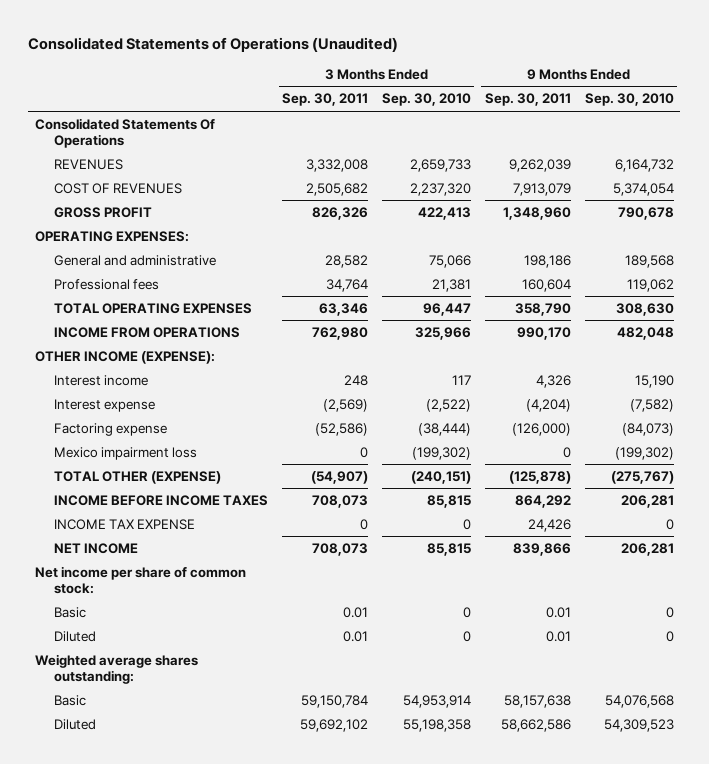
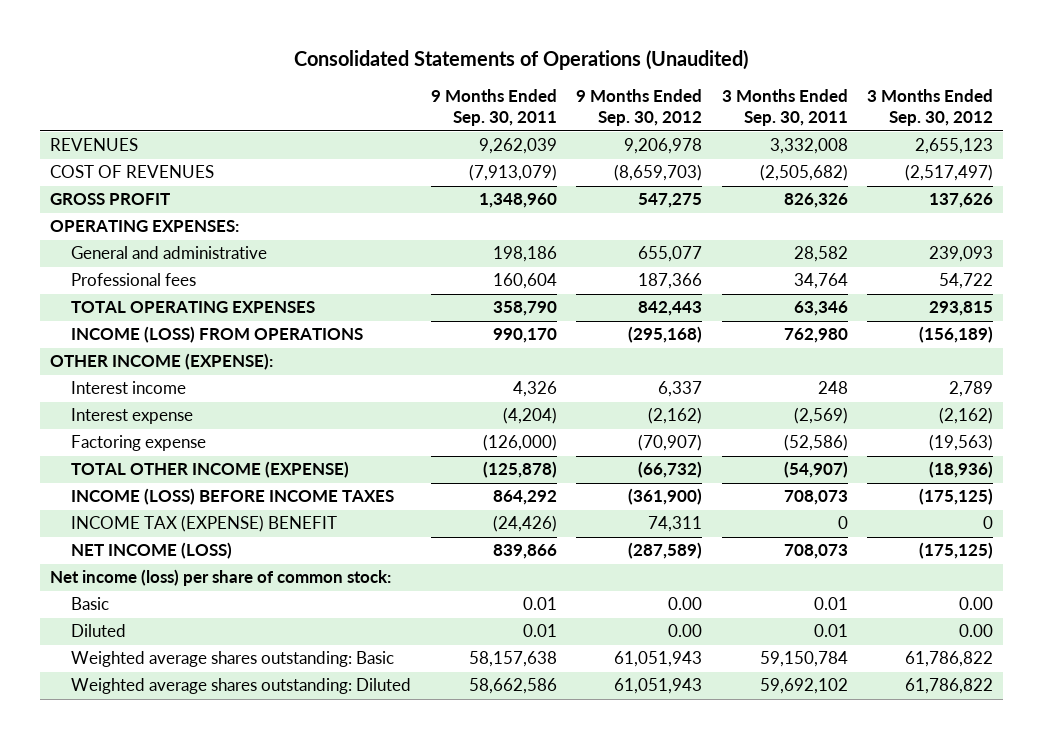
- | 3 Months Ended Sep. 30, 2011 | 3 Months Ended Sep. 30, 2010 | 9 Months Ended Sep. 30, 2011 | 9 Months Ended Sep. 30, 2010
+ | 9 Months Ended Sep. 30, 2011 | 9 Months Ended Sep. 30, 2012 | 3 Months Ended Sep. 30, 2011 | 3 Months Ended Sep. 30, 2012
- Consolidated Statements Of Operations
- COST OF REVENUES | 2,505,682 | 2,237,320 | 7,913,079 | 5,374,054
+ COST OF REVENUES | (7,913,079) | (8,659,703) | (2,505,682) | (2,517,497)
- INCOME FROM OPERATIONS | 762,980 | 325,966 | 990,170 | 482,048
+ INCOME (LOSS) FROM OPERATIONS | 990,170 | (295,168) | 762,980 | (156,189)
- Mexico impairment loss | 0 | (199,302) | 0 | (199,302)
- TOTAL OTHER (EXPENSE) | (54,907) | (240,151) | (125,878) | (275,767)
- INCOME BEFORE INCOME TAXES | 708,073 | 85,815 | 864,292 | 206,281
- INCOME TAX EXPENSE | 0 | 0 | 24,426 | 0
- NET INCOME | 708,073 | 85,815 | 839,866 | 206,281
- Net income per share of common stock:
+ TOTAL OTHER INCOME (EXPENSE) | (125,878) | (66,732) | (54,907) | (18,936)
+ INCOME (LOSS) BEFORE INCOME TAXES | 864,292 | (361,900) | 708,073 | (175,125)
+ INCOME TAX (EXPENSE) BENEFIT | (24,426) | 74,311 | 0 | 0
+ NET INCOME (LOSS) | 839,866 | (287,589) | 708,073 | (175,125)
+ Net income (loss) per share of common stock:
- Weighted average shares outstanding:
- Basic | 59,150,784 | 54,953,914 | 58,157,638 | 54,076,568
- Diluted | 59,692,102 | 55,198,358 | 58,662,586 | 54,309,523
+ Weighted average shares outstanding: Basic | 58,157,638 | 61,051,943 | 59,150,784 | 61,786,822
+ Weighted average shares outstanding: Diluted | 58,662,586 | 61,051,943 | 59,692,102 | 61,786,822

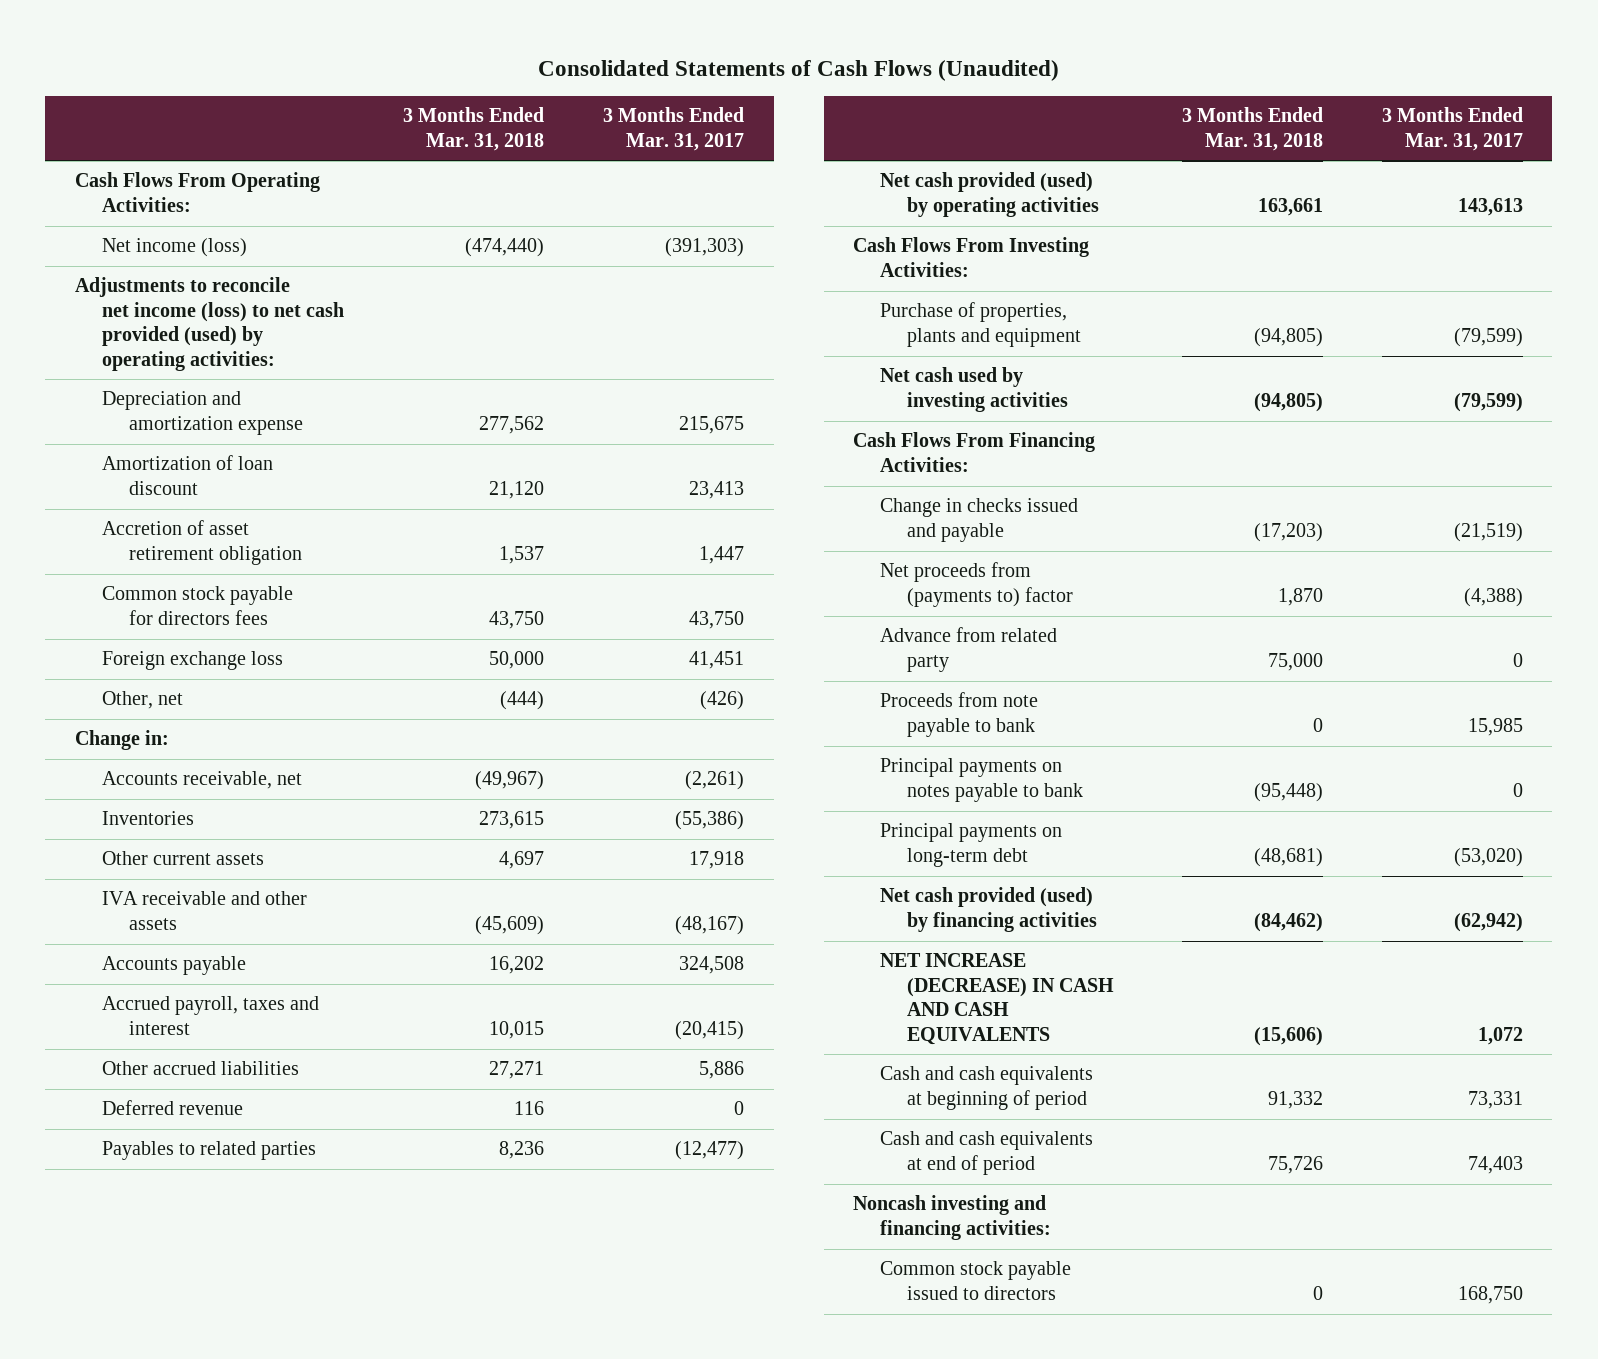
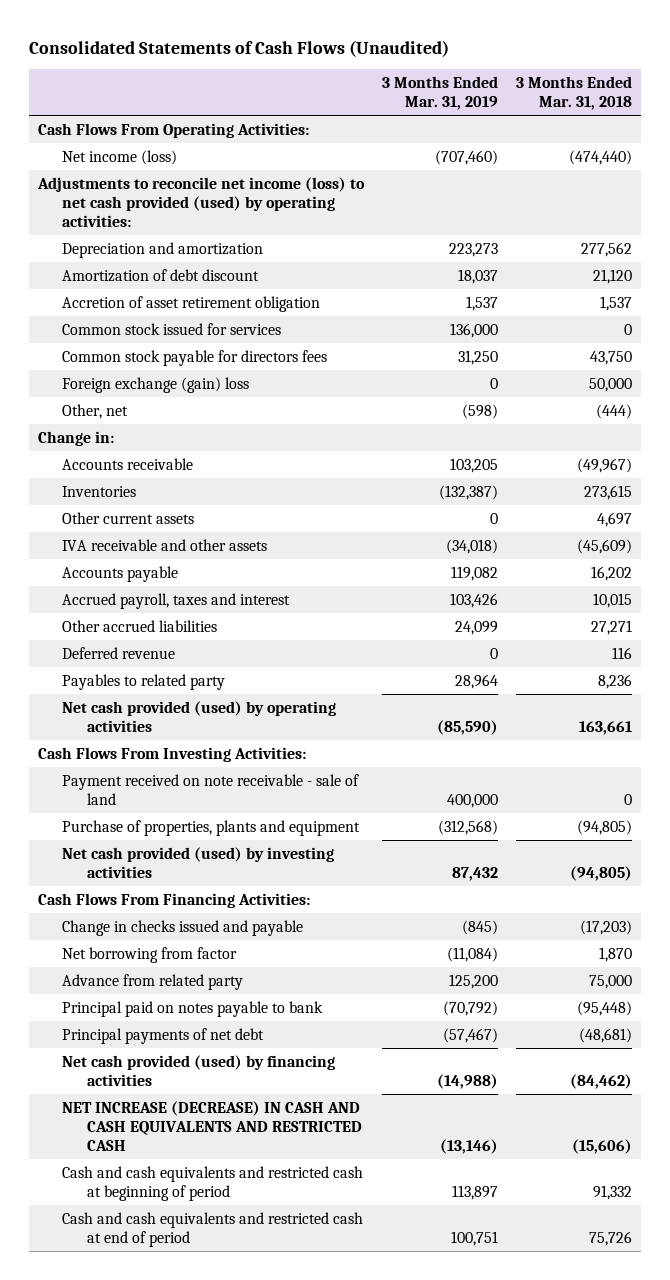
- | 3 Months Ended Mar. 31, 2018 | 3 Months Ended Mar. 31, 2017
+ | 3 Months Ended Mar. 31, 2019 | 3 Months Ended Mar. 31, 2018
- Depreciation and amortization expense | 277,562 | 215,675
- Amortization of loan discount | 21,120 | 23,413
+ Depreciation and amortization | 223,273 | 277,562
+ Amortization of debt discount | 18,037 | 21,120
+ Common stock issued for services | 136,000 | 0
- Foreign exchange loss | 50,000 | 41,451
+ Foreign exchange (gain) loss | 0 | 50,000
- Accounts receivable, net | (49,967) | (2,261)
+ Accounts receivable | 103,205 | (49,967)
- Payables to related parties | 8,236 | (12,477)
+ Payables to related party | 28,964 | 8,236
+ Payment received on note receivable - sale of land | 400,000 | 0
- Net cash used by investing activities | (94,805) | (79,599)
+ Net cash provided (used) by investing activities | 87,432 | (94,805)
- Net proceeds from (payments to) factor | 1,870 | (4,388)
+ Net borrowing from factor | (11,084) | 1,870
- Proceeds from note payable to bank | 0 | 15,985
- Principal payments on notes payable to bank | (95,448) | 0
- Principal payments on long-term debt | (48,681) | (53,020)
+ Principal paid on notes payable to bank | (70,792) | (95,448)
+ Principal payments of net debt | (57,467) | (48,681)
- NET INCREASE (DECREASE) IN CASH AND CASH EQUIVALENTS | (15,606) | 1,072
- Cash and cash equivalents at beginning of period | 91,332 | 73,331
- Cash and cash equivalents at end of period | 75,726 | 74,403
- Noncash investing and financing activities:
- Common stock payable issued to directors | 0 | 168,750
+ NET INCREASE (DECREASE) IN CASH AND CASH EQUIVALENTS AND RESTRICTED CASH | (13,146) | (15,606)
+ Cash and cash equivalents and restricted cash at beginning of period | 113,897 | 91,332
+ Cash and cash equivalents and restricted cash at end of period | 100,751 | 75,726

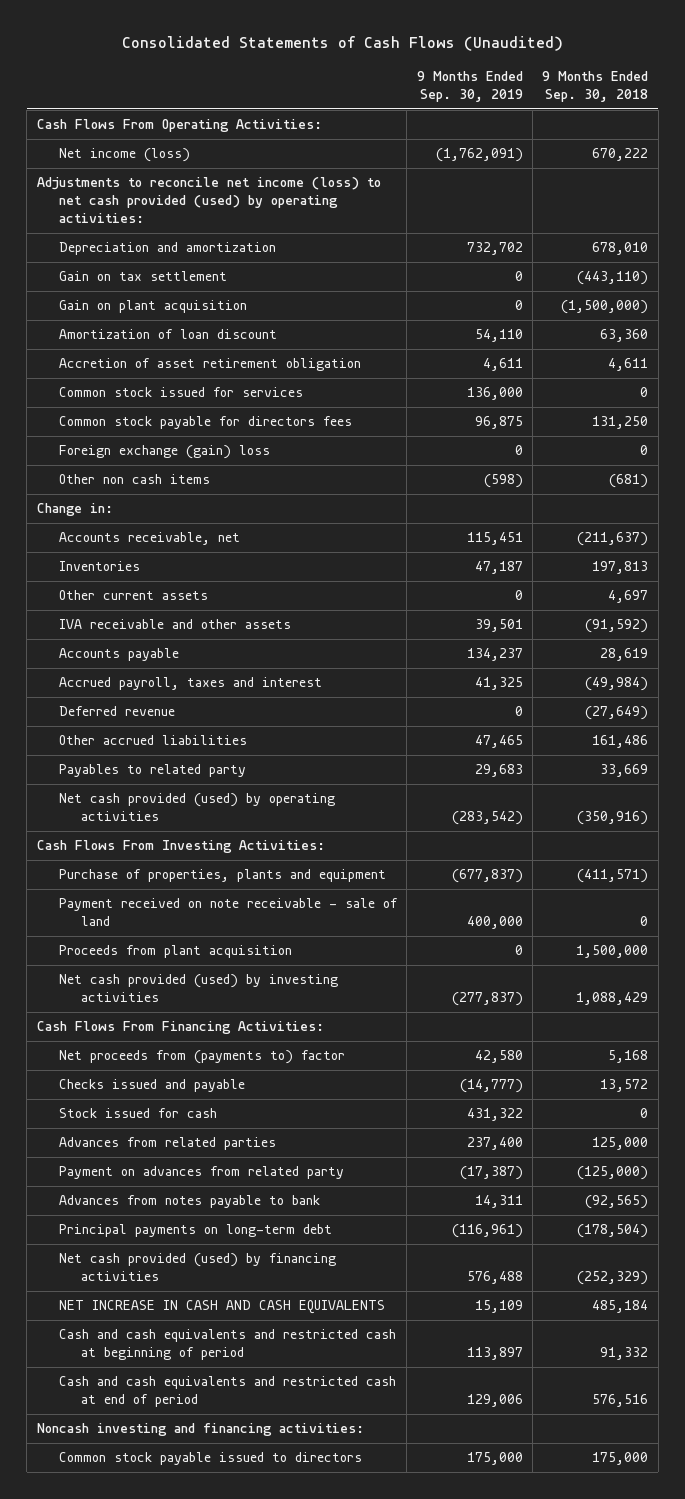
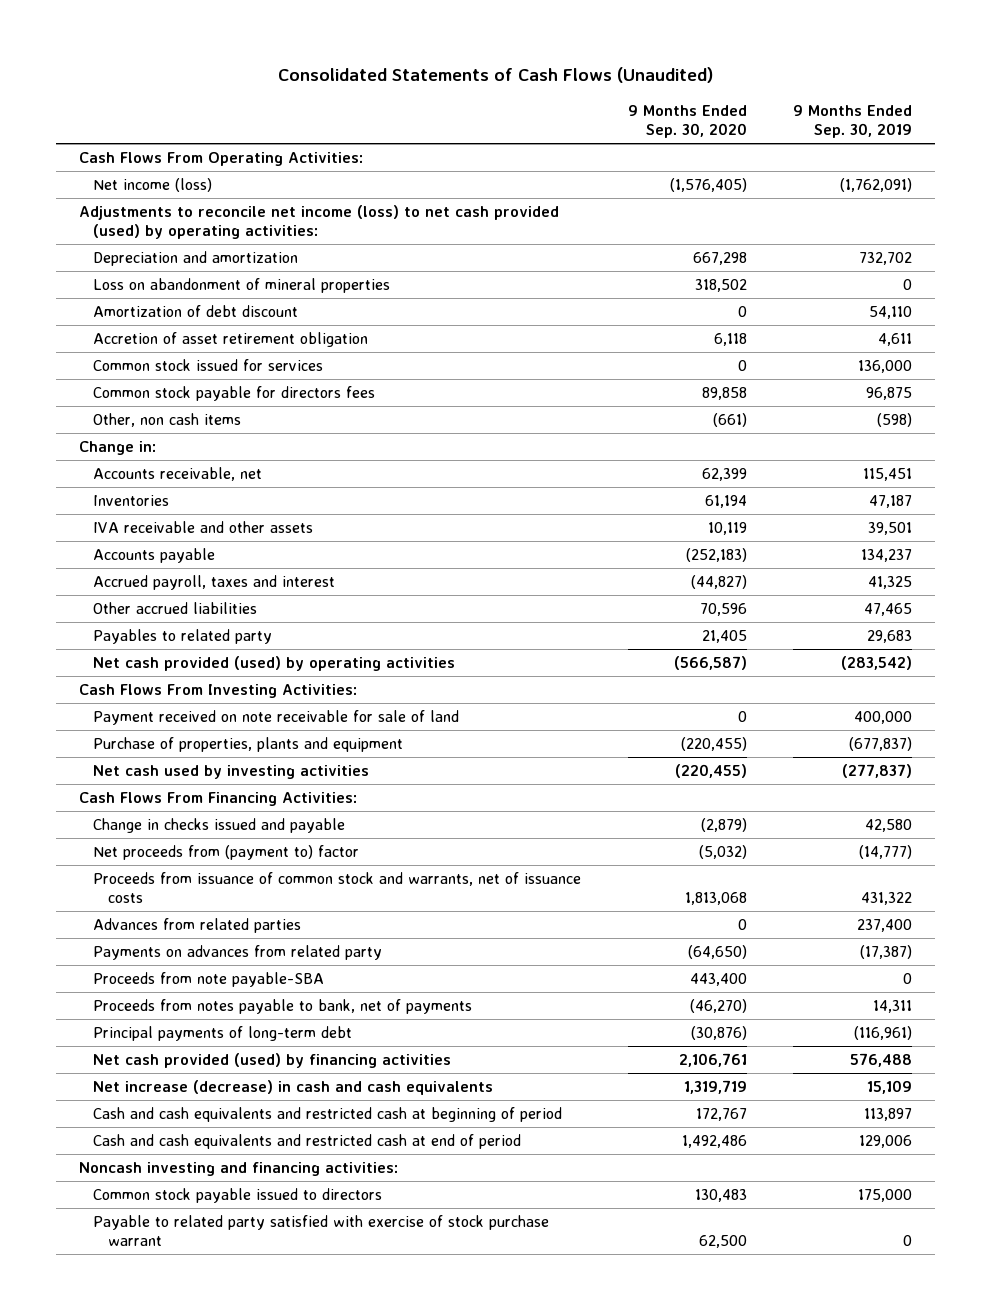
- | 9 Months Ended Sep. 30, 2019 | 9 Months Ended Sep. 30, 2018
+ | 9 Months Ended Sep. 30, 2020 | 9 Months Ended Sep. 30, 2019
- Gain on tax settlement | 0 | (443,110)
- Gain on plant acquisition | 0 | (1,500,000)
- Amortization of loan discount | 54,110 | 63,360
+ Loss on abandonment of mineral properties | 318,502 | 0
+ Amortization of debt discount | 0 | 54,110
- Foreign exchange (gain) loss | 0 | 0
- Other non cash items | (598) | (681)
+ Other, non cash items | (661) | (598)
- Other current assets | 0 | 4,697
- Deferred revenue | 0 | (27,649)
+ Payment received on note receivable for sale of land | 0 | 400,000
- Payment received on note receivable - sale of land | 400,000 | 0
- Proceeds from plant acquisition | 0 | 1,500,000
- Net cash provided (used) by investing activities | (277,837) | 1,088,429
+ Net cash used by investing activities | (220,455) | (277,837)
- Net proceeds from (payments to) factor | 42,580 | 5,168
- Checks issued and payable | (14,777) | 13,572
- Stock issued for cash | 431,322 | 0
+ Change in checks issued and payable | (2,879) | 42,580
+ Net proceeds from (payment to) factor | (5,032) | (14,777)
+ Proceeds from issuance of common stock and warrants, net of issuance costs | 1,813,068 | 431,322
- Payment on advances from related party | (17,387) | (125,000)
- Advances from notes payable to bank | 14,311 | (92,565)
- Principal payments on long-term debt | (116,961) | (178,504)
+ Payments on advances from related party | (64,650) | (17,387)
+ Proceeds from note payable-SBA | 443,400 | 0
+ Proceeds from notes payable to bank, net of payments | (46,270) | 14,311
+ Principal payments of long-term debt | (30,876) | (116,961)
- NET INCREASE IN CASH AND CASH EQUIVALENTS | 15,109 | 485,184
+ Net increase (decrease) in cash and cash equivalents | 1,319,719 | 15,109
+ Payable to related party satisfied with exercise of stock purchase warrant | 62,500 | 0

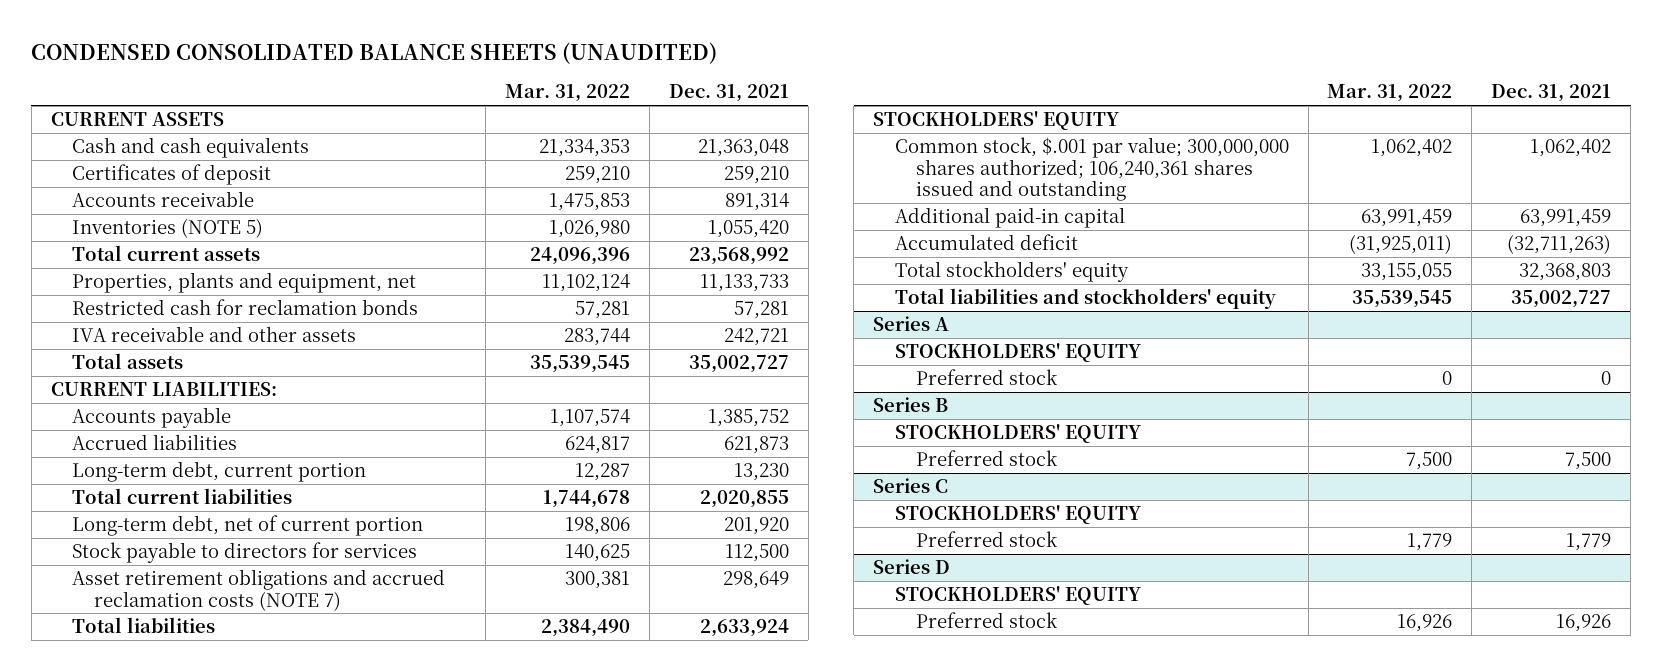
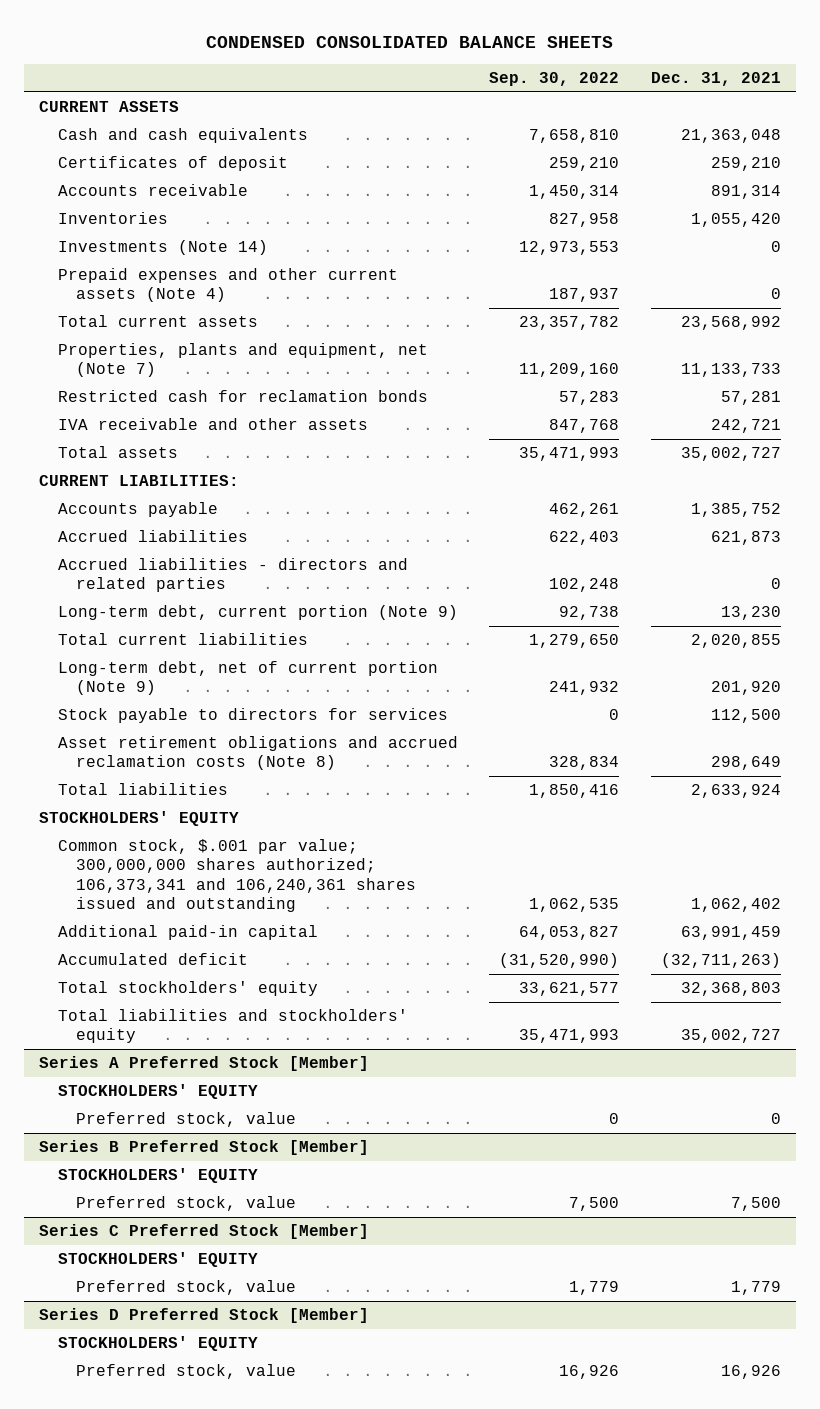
- CONDENSED CONSOLIDATED BALANCE SHEETS (UNAUDITED)
+ CONDENSED CONSOLIDATED BALANCE SHEETS
- | Mar. 31, 2022 | Dec. 31, 2021
+ | Sep. 30, 2022 | Dec. 31, 2021
- Inventories (NOTE 5) | 1,026,980 | 1,055,420
+ Inventories | 827,958 | 1,055,420
+ Investments (Note 14) | 12,973,553 | 0
+ Prepaid expenses and other current assets (Note 4) | 187,937 | 0
- Properties, plants and equipment, net | 11,102,124 | 11,133,733
+ Properties, plants and equipment, net (Note 7) | 11,209,160 | 11,133,733
- Long-term debt, current portion | 12,287 | 13,230
+ Accrued liabilities - directors and related parties | 102,248 | 0
+ Long-term debt, current portion (Note 9) | 92,738 | 13,230
- Long-term debt, net of current portion | 198,806 | 201,920
+ Long-term debt, net of current portion (Note 9) | 241,932 | 201,920
- Asset retirement obligations and accrued reclamation costs (NOTE 7) | 300,381 | 298,649
+ Asset retirement obligations and accrued reclamation costs (Note 8) | 328,834 | 298,649
- Common stock, $.001 par value; 300,000,000 shares authorized; 106,240,361 shares issued and outstanding | 1,062,402 | 1,062,402
+ Common stock, $.001 par value; 300,000,000 shares authorized; 106,373,341 and 106,240,361 shares issued and outstanding | 1,062,535 | 1,062,402
- Series A
+ Series A Preferred Stock [Member]
- Preferred stock | 0 | 0
- Series B
+ Preferred stock, value | 0 | 0
+ Series B Preferred Stock [Member]
- Preferred stock | 7,500 | 7,500
- Series C
+ Preferred stock, value | 7,500 | 7,500
+ Series C Preferred Stock [Member]
- Preferred stock | 1,779 | 1,779
- Series D
+ Preferred stock, value | 1,779 | 1,779
+ Series D Preferred Stock [Member]
- Preferred stock | 16,926 | 16,926
+ Preferred stock, value | 16,926 | 16,926

